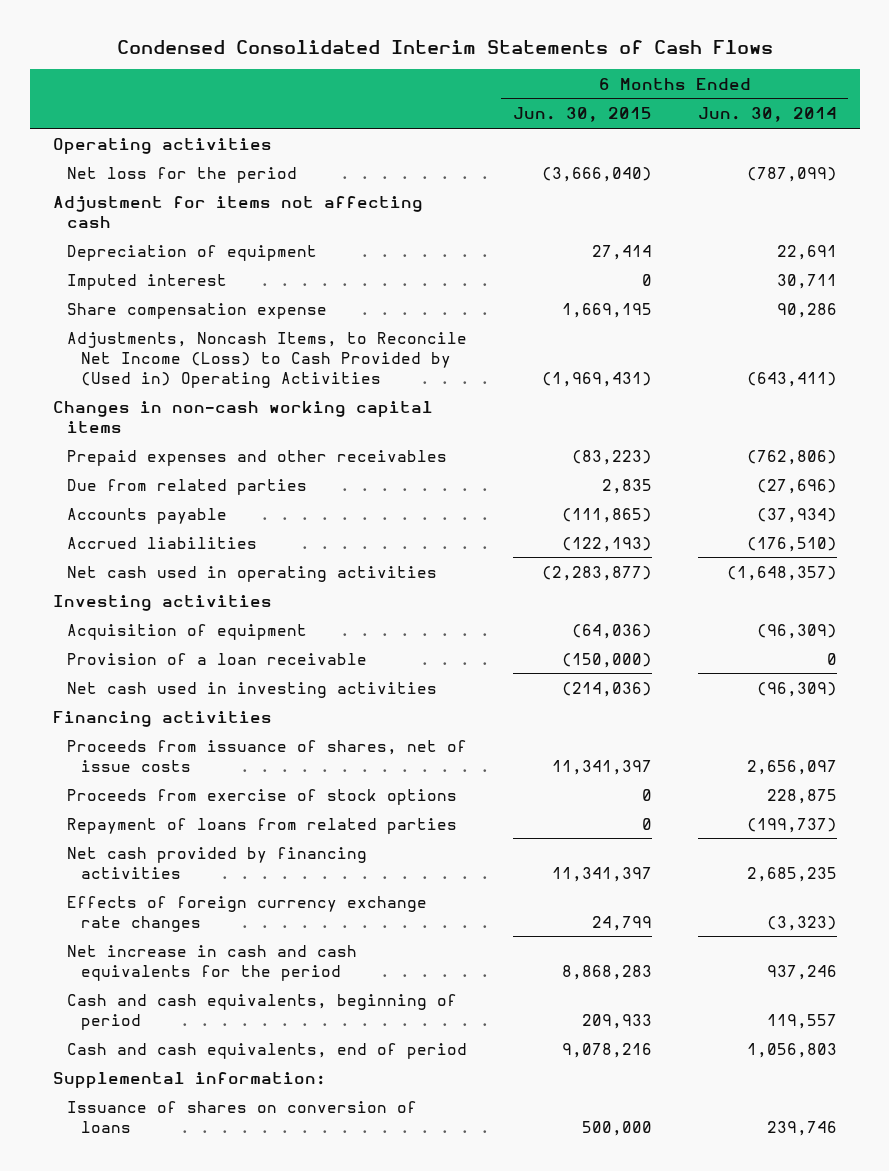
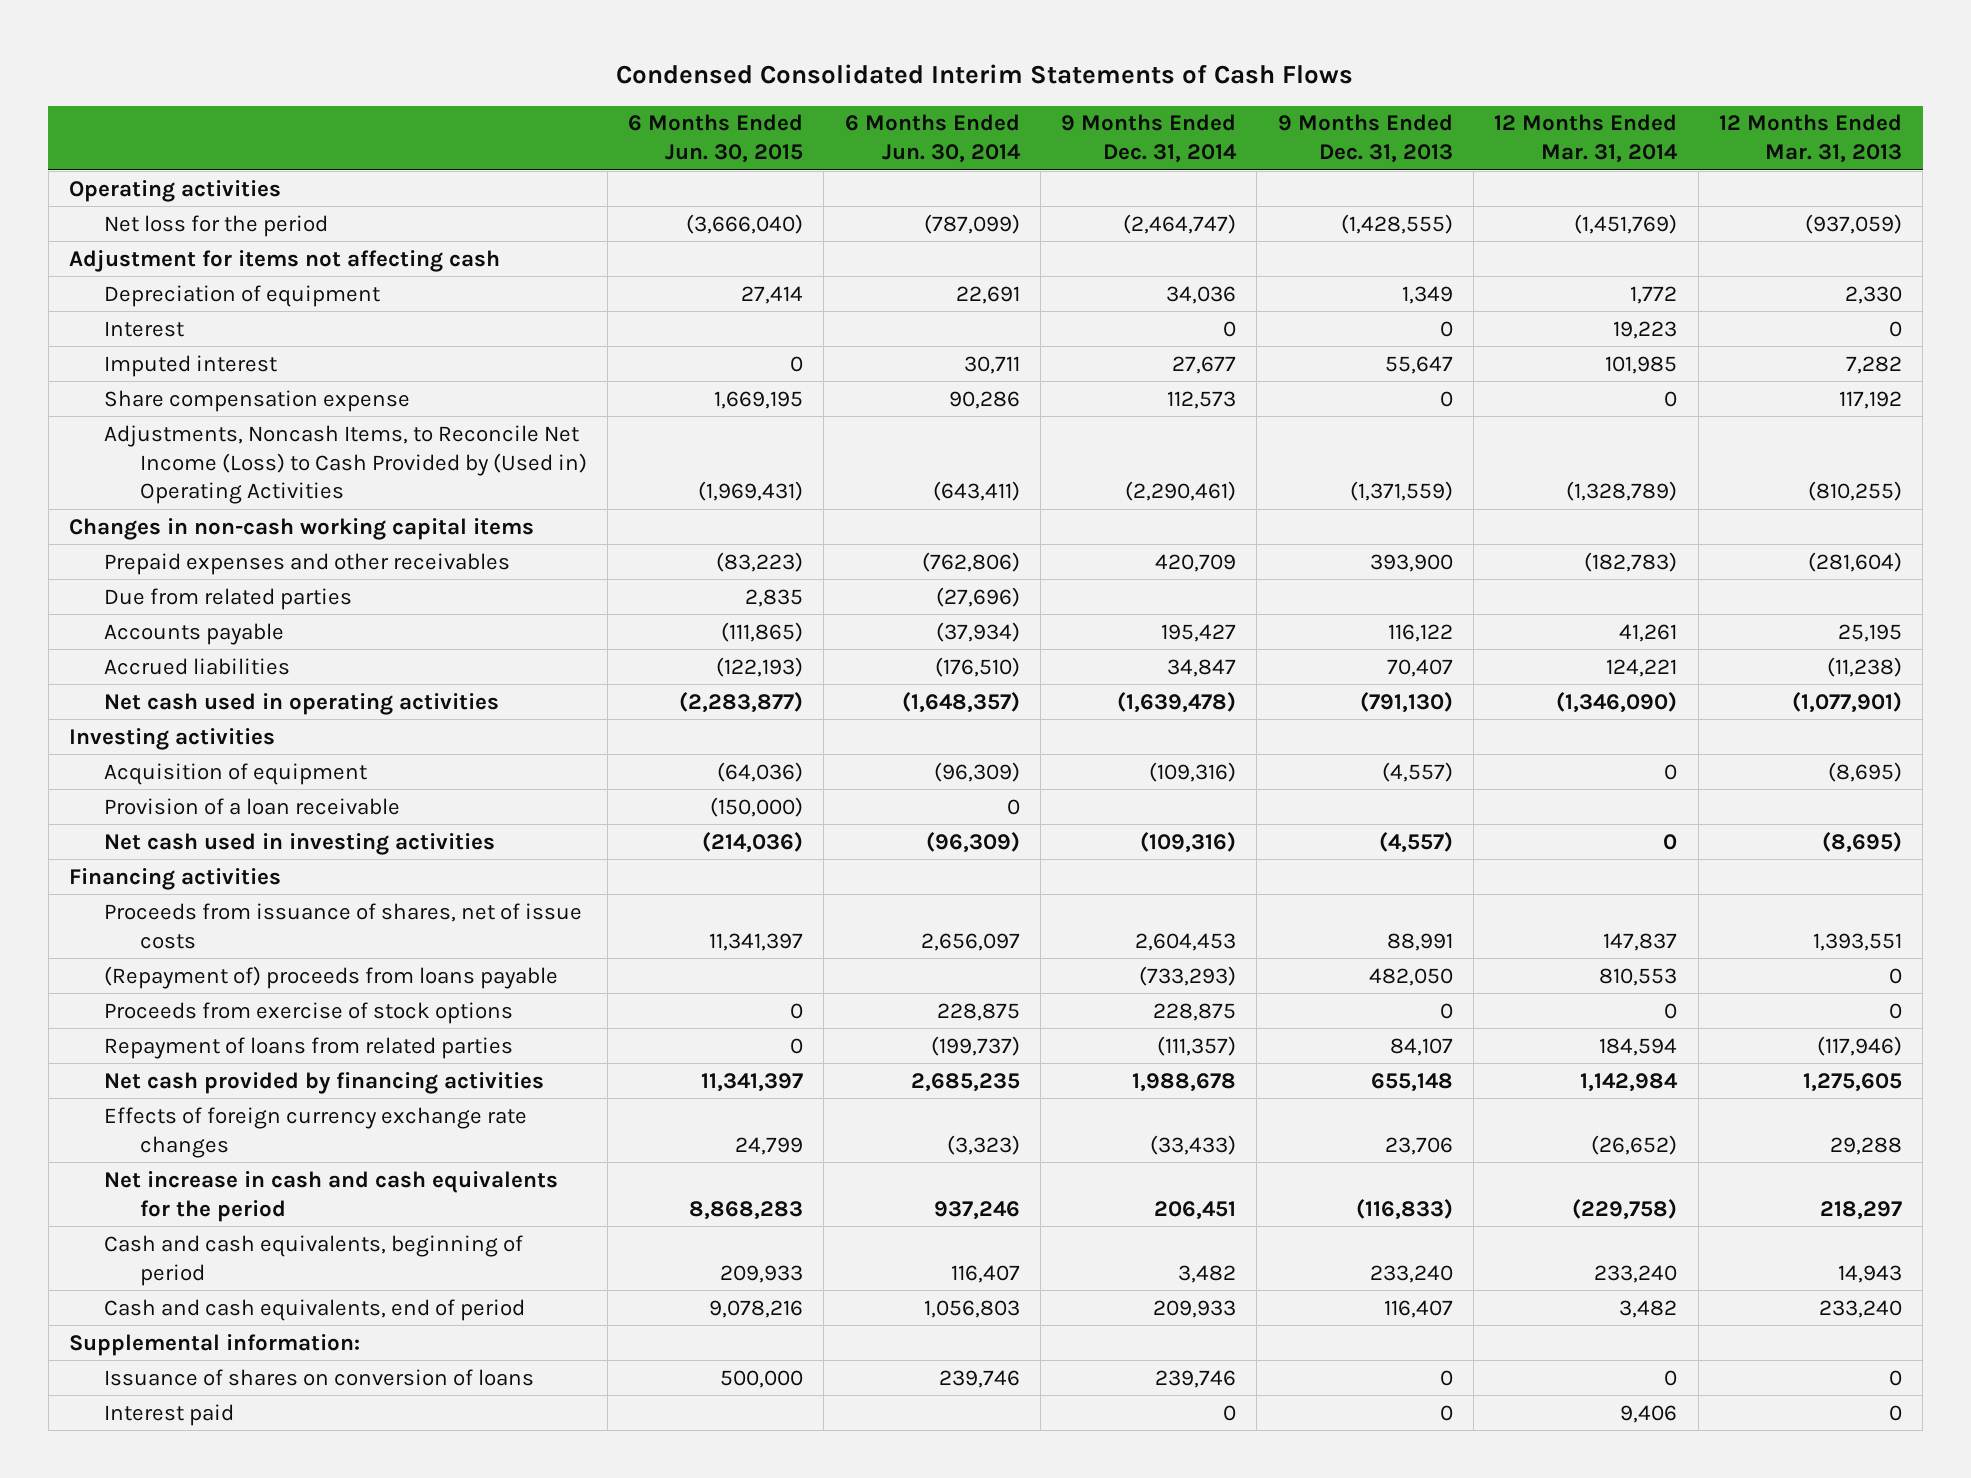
- | 6 Months Ended Jun. 30, 2015 | 6 Months Ended Jun. 30, 2014
+ | 6 Months Ended Jun. 30, 2015 | 6 Months Ended Jun. 30, 2014 | 9 Months Ended Dec. 31, 2014 | 9 Months Ended Dec. 31, 2013 | 12 Months Ended Mar. 31, 2014 | 12 Months Ended Mar. 31, 2013
+ Interest | | | 0 | 0 | 19,223 | 0
+ (Repayment of) proceeds from loans payable | | | (733,293) | 482,050 | 810,553 | 0
- Cash and cash equivalents, beginning of period | 209,933 | 119,557
+ Cash and cash equivalents, beginning of period | 209,933 | 116,407 | 3,482 | 233,240 | 233,240 | 14,943
+ Interest paid | | | 0 | 0 | 9,406 | 0

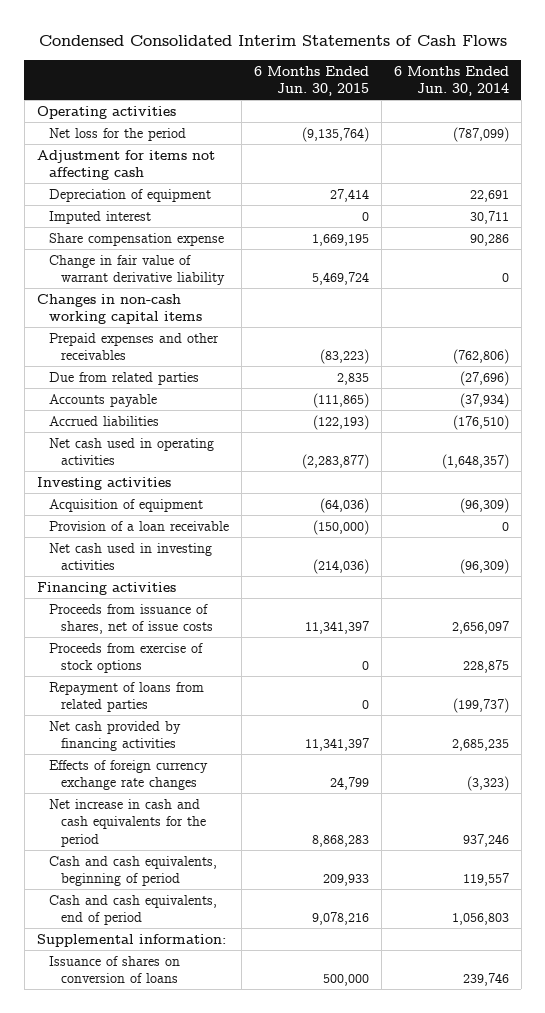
- | 6 Months Ended Jun. 30, 2015 | 6 Months Ended Jun. 30, 2014 | 9 Months Ended Dec. 31, 2014 | 9 Months Ended Dec. 31, 2013 | 12 Months Ended Mar. 31, 2014 | 12 Months Ended Mar. 31, 2013
+ | 6 Months Ended Jun. 30, 2015 | 6 Months Ended Jun. 30, 2014
- Net loss for the period | (3,666,040) | (787,099) | (2,464,747) | (1,428,555) | (1,451,769) | (937,059)
+ Net loss for the period | (9,135,764) | (787,099)
- Interest | | | 0 | 0 | 19,223 | 0
- Adjustments, Noncash Items, to Reconcile Net Income (Loss) to Cash Provided by (Used in) Operating Activities | (1,969,431) | (643,411) | (2,290,461) | (1,371,559) | (1,328,789) | (810,255)
+ Change in fair value of warrant derivative liability | 5,469,724 | 0
- (Repayment of) proceeds from loans payable | | | (733,293) | 482,050 | 810,553 | 0
- Cash and cash equivalents, beginning of period | 209,933 | 116,407 | 3,482 | 233,240 | 233,240 | 14,943
+ Cash and cash equivalents, beginning of period | 209,933 | 119,557
- Interest paid | | | 0 | 0 | 9,406 | 0

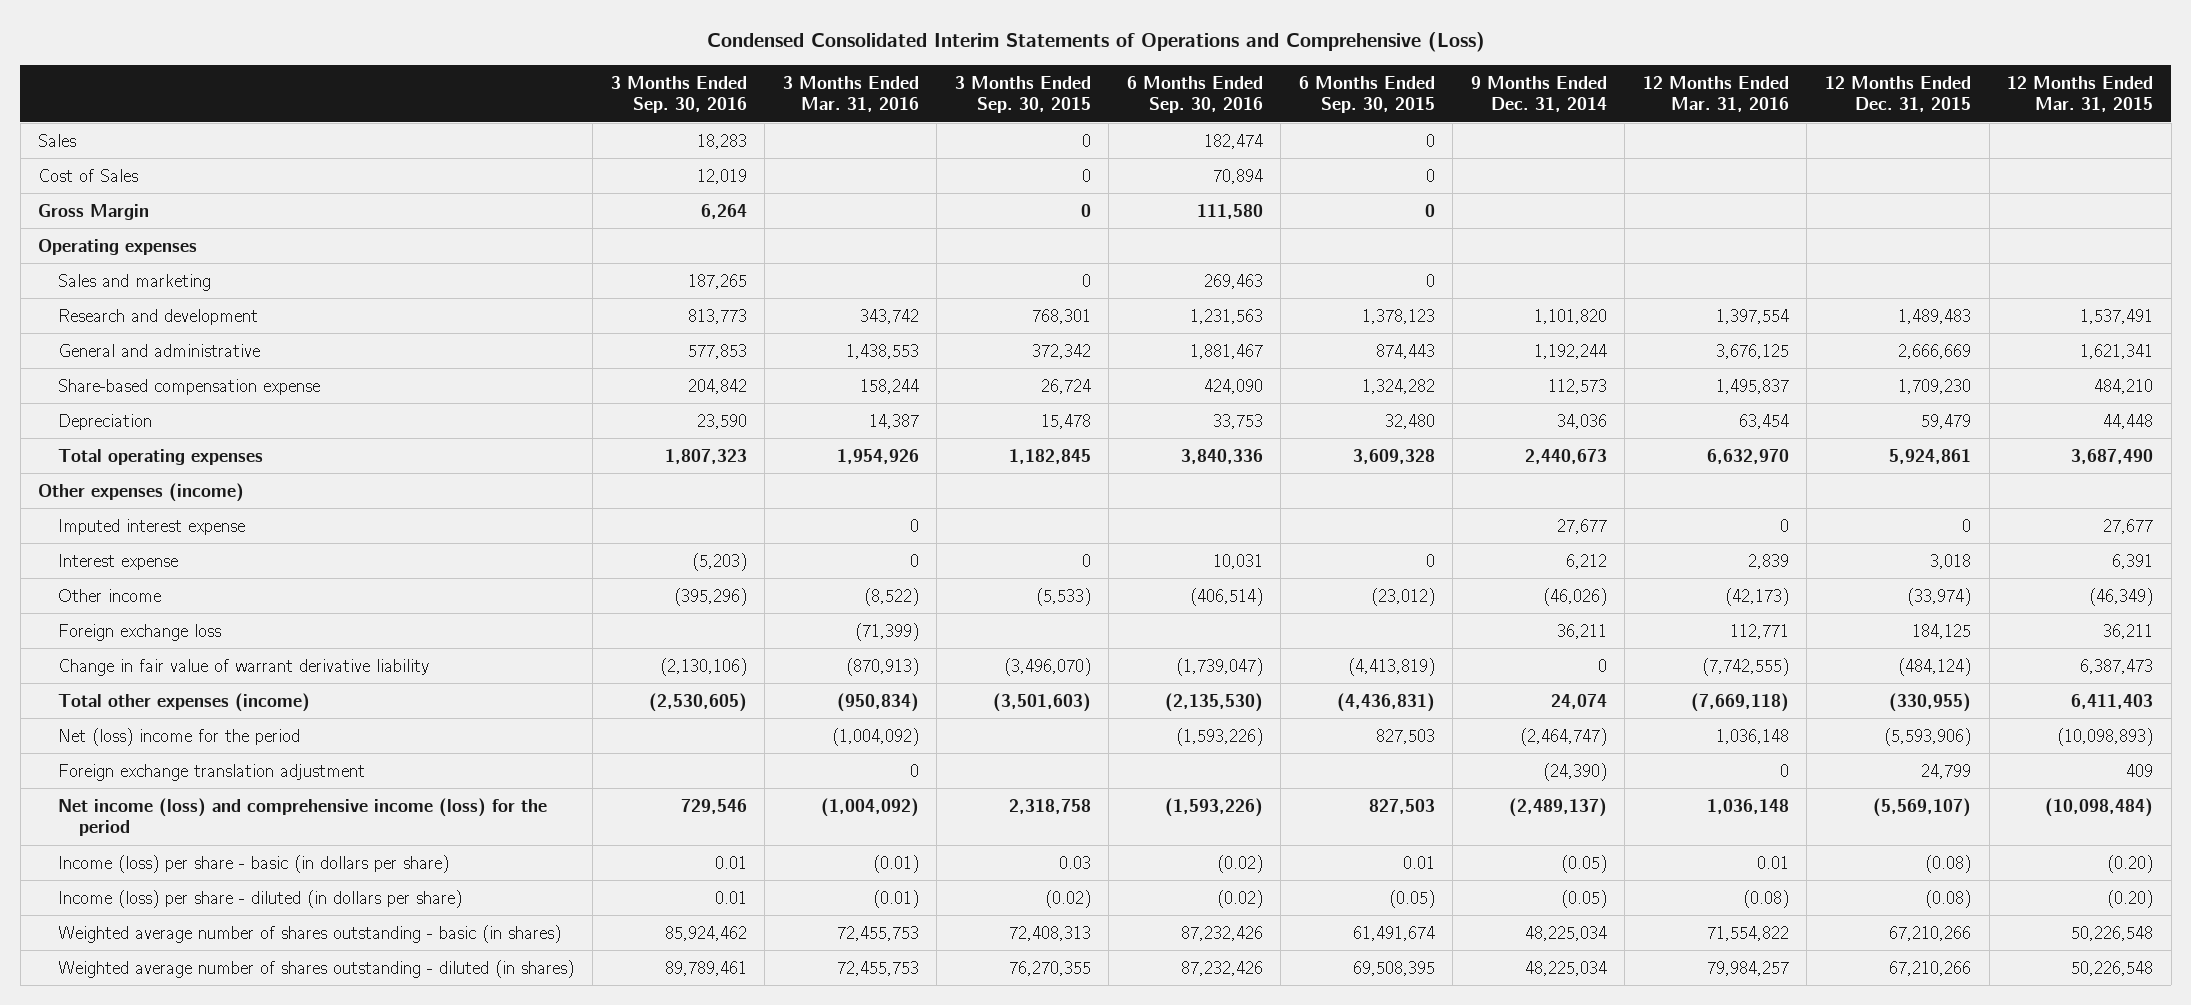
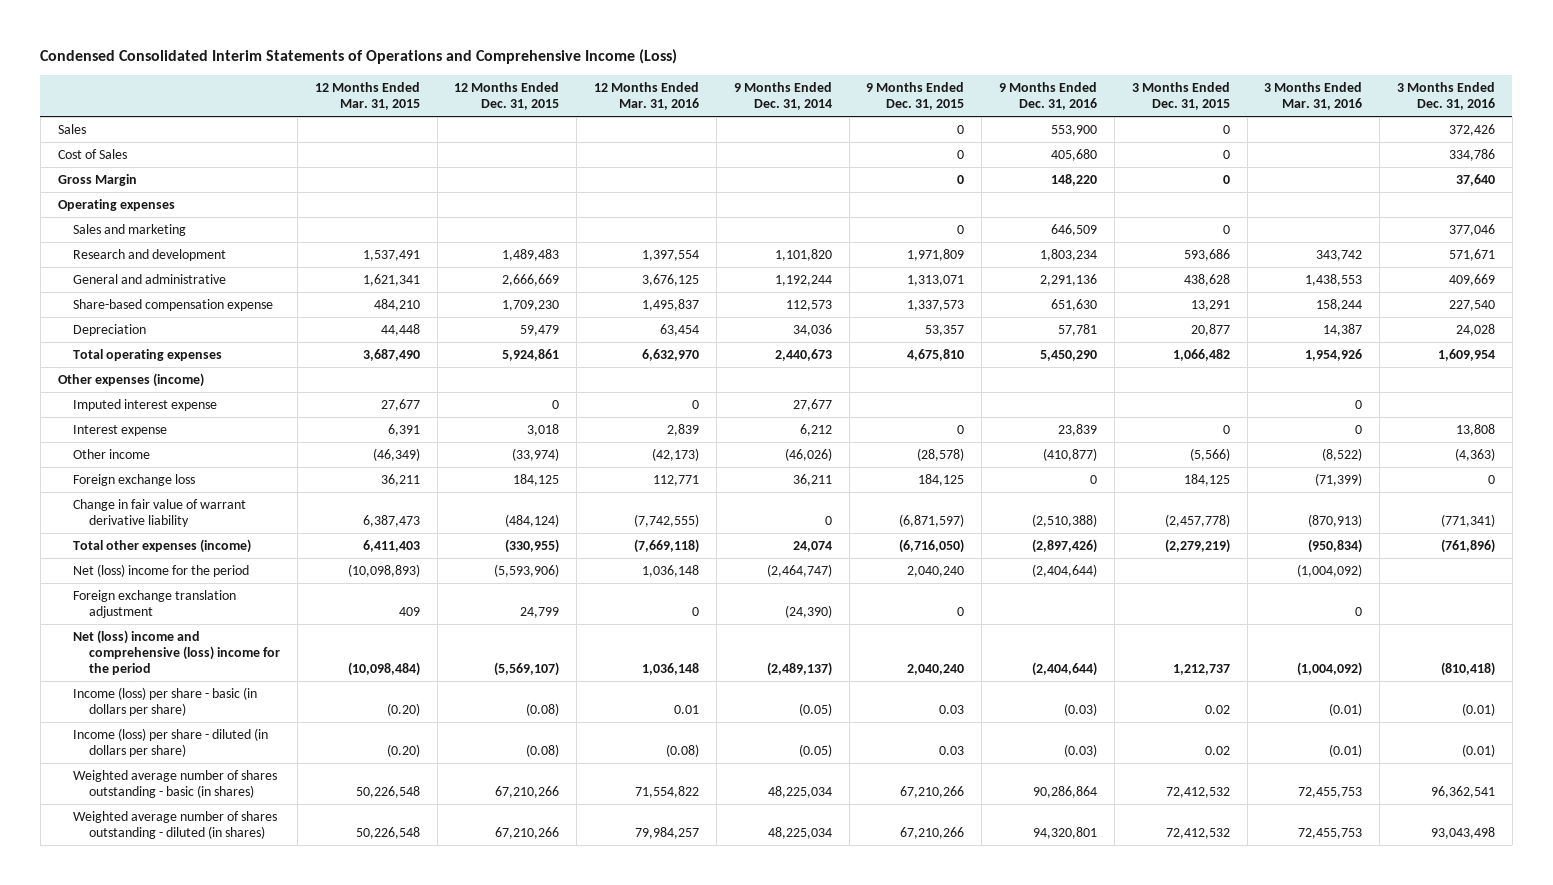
- Condensed Consolidated Interim Statements of Operations and Comprehensive (Loss)
+ Condensed Consolidated Interim Statements of Operations and Comprehensive Income (Loss)
- | 3 Months Ended Sep. 30, 2016 | 3 Months Ended Mar. 31, 2016 | 3 Months Ended Sep. 30, 2015 | 6 Months Ended Sep. 30, 2016 | 6 Months Ended Sep. 30, 2015 | 9 Months Ended Dec. 31, 2014 | 12 Months Ended Mar. 31, 2016 | 12 Months Ended Dec. 31, 2015 | 12 Months Ended Mar. 31, 2015
+ | 12 Months Ended Mar. 31, 2015 | 12 Months Ended Dec. 31, 2015 | 12 Months Ended Mar. 31, 2016 | 9 Months Ended Dec. 31, 2014 | 9 Months Ended Dec. 31, 2015 | 9 Months Ended Dec. 31, 2016 | 3 Months Ended Dec. 31, 2015 | 3 Months Ended Mar. 31, 2016 | 3 Months Ended Dec. 31, 2016
- Net income (loss) and comprehensive income (loss) for the period | 729,546 | (1,004,092) | 2,318,758 | (1,593,226) | 827,503 | (2,489,137) | 1,036,148 | (5,569,107) | (10,098,484)
+ Net (loss) income and comprehensive (loss) income for the period | (10,098,484) | (5,569,107) | 1,036,148 | (2,489,137) | 2,040,240 | (2,404,644) | 1,212,737 | (1,004,092) | (810,418)

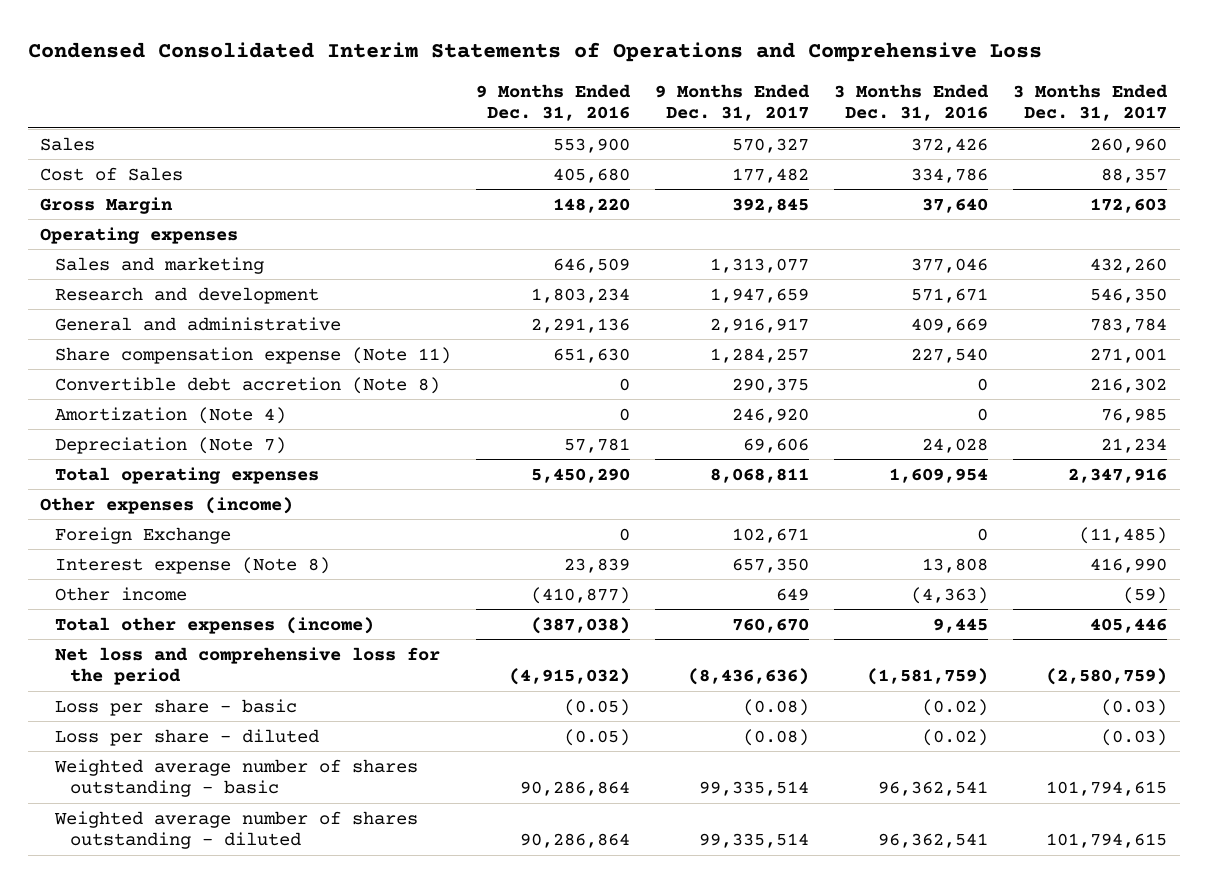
- Condensed Consolidated Interim Statements of Operations and Comprehensive Income (Loss)
+ Condensed Consolidated Interim Statements of Operations and Comprehensive Loss
- | 12 Months Ended Mar. 31, 2015 | 12 Months Ended Dec. 31, 2015 | 12 Months Ended Mar. 31, 2016 | 9 Months Ended Dec. 31, 2014 | 9 Months Ended Dec. 31, 2015 | 9 Months Ended Dec. 31, 2016 | 3 Months Ended Dec. 31, 2015 | 3 Months Ended Mar. 31, 2016 | 3 Months Ended Dec. 31, 2016
+ | 9 Months Ended Dec. 31, 2016 | 9 Months Ended Dec. 31, 2017 | 3 Months Ended Dec. 31, 2016 | 3 Months Ended Dec. 31, 2017
- Share-based compensation expense | 484,210 | 1,709,230 | 1,495,837 | 112,573 | 1,337,573 | 651,630 | 13,291 | 158,244 | 227,540
- Depreciation | 44,448 | 59,479 | 63,454 | 34,036 | 53,357 | 57,781 | 20,877 | 14,387 | 24,028
+ Share compensation expense (Note 11) | 651,630 | 1,284,257 | 227,540 | 271,001
+ Convertible debt accretion (Note 8) | 0 | 290,375 | 0 | 216,302
+ Amortization (Note 4) | 0 | 246,920 | 0 | 76,985
+ Depreciation (Note 7) | 57,781 | 69,606 | 24,028 | 21,234
- Imputed interest expense | 27,677 | 0 | 0 | 27,677 | | | | 0 |
- Interest expense | 6,391 | 3,018 | 2,839 | 6,212 | 0 | 23,839 | 0 | 0 | 13,808
+ Foreign Exchange | 0 | 102,671 | 0 | (11,485)
+ Interest expense (Note 8) | 23,839 | 657,350 | 13,808 | 416,990
- Foreign exchange loss | 36,211 | 184,125 | 112,771 | 36,211 | 184,125 | 0 | 184,125 | (71,399) | 0
- Change in fair value of warrant derivative liability | 6,387,473 | (484,124) | (7,742,555) | 0 | (6,871,597) | (2,510,388) | (2,457,778) | (870,913) | (771,341)
- Total other expenses (income) | 6,411,403 | (330,955) | (7,669,118) | 24,074 | (6,716,050) | (2,897,426) | (2,279,219) | (950,834) | (761,896)
- Net (loss) income for the period | (10,098,893) | (5,593,906) | 1,036,148 | (2,464,747) | 2,040,240 | (2,404,644) | | (1,004,092) |
- Foreign exchange translation adjustment | 409 | 24,799 | 0 | (24,390) | 0 | | | 0 |
- Net (loss) income and comprehensive (loss) income for the period | (10,098,484) | (5,569,107) | 1,036,148 | (2,489,137) | 2,040,240 | (2,404,644) | 1,212,737 | (1,004,092) | (810,418)
- Income (loss) per share - basic (in dollars per share) | (0.20) | (0.08) | 0.01 | (0.05) | 0.03 | (0.03) | 0.02 | (0.01) | (0.01)
- Income (loss) per share - diluted (in dollars per share) | (0.20) | (0.08) | (0.08) | (0.05) | 0.03 | (0.03) | 0.02 | (0.01) | (0.01)
- Weighted average number of shares outstanding - basic (in shares) | 50,226,548 | 67,210,266 | 71,554,822 | 48,225,034 | 67,210,266 | 90,286,864 | 72,412,532 | 72,455,753 | 96,362,541
- Weighted average number of shares outstanding - diluted (in shares) | 50,226,548 | 67,210,266 | 79,984,257 | 48,225,034 | 67,210,266 | 94,320,801 | 72,412,532 | 72,455,753 | 93,043,498
+ Total other expenses (income) | (387,038) | 760,670 | 9,445 | 405,446
+ Net loss and comprehensive loss for the period | (4,915,032) | (8,436,636) | (1,581,759) | (2,580,759)
+ Loss per share - basic | (0.05) | (0.08) | (0.02) | (0.03)
+ Loss per share - diluted | (0.05) | (0.08) | (0.02) | (0.03)
+ Weighted average number of shares outstanding - basic | 90,286,864 | 99,335,514 | 96,362,541 | 101,794,615
+ Weighted average number of shares outstanding - diluted | 90,286,864 | 99,335,514 | 96,362,541 | 101,794,615

